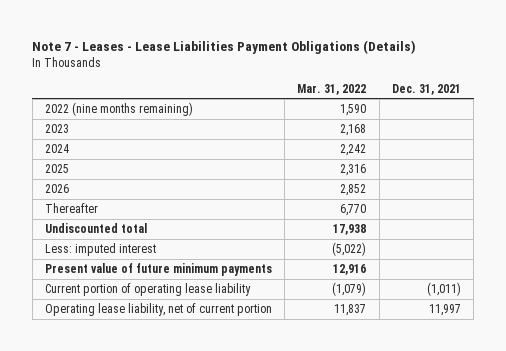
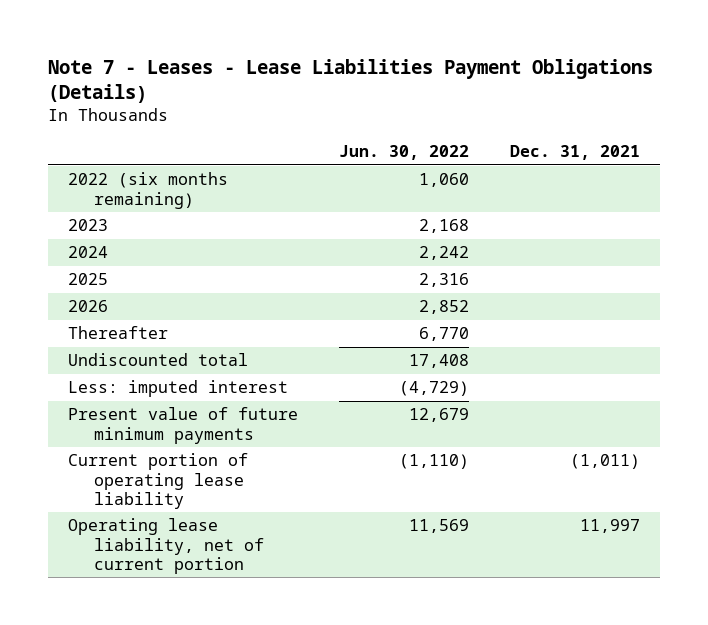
- | Mar. 31, 2022 | Dec. 31, 2021
+ | Jun. 30, 2022 | Dec. 31, 2021
- 2022 (nine months remaining) | 1,590 |
+ 2022 (six months remaining) | 1,060 |

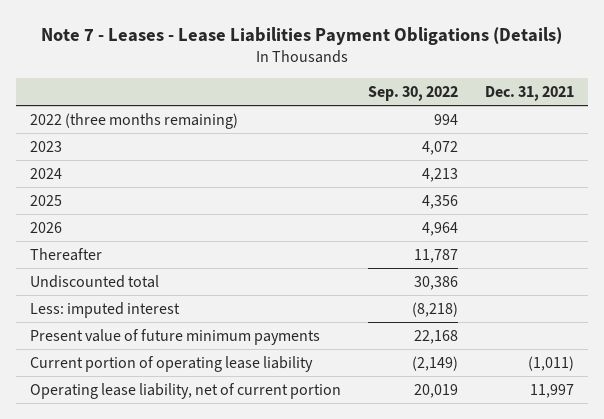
- | Jun. 30, 2022 | Dec. 31, 2021
+ | Sep. 30, 2022 | Dec. 31, 2021
- 2022 (six months remaining) | 1,060 |
+ 2022 (three months remaining) | 994 |

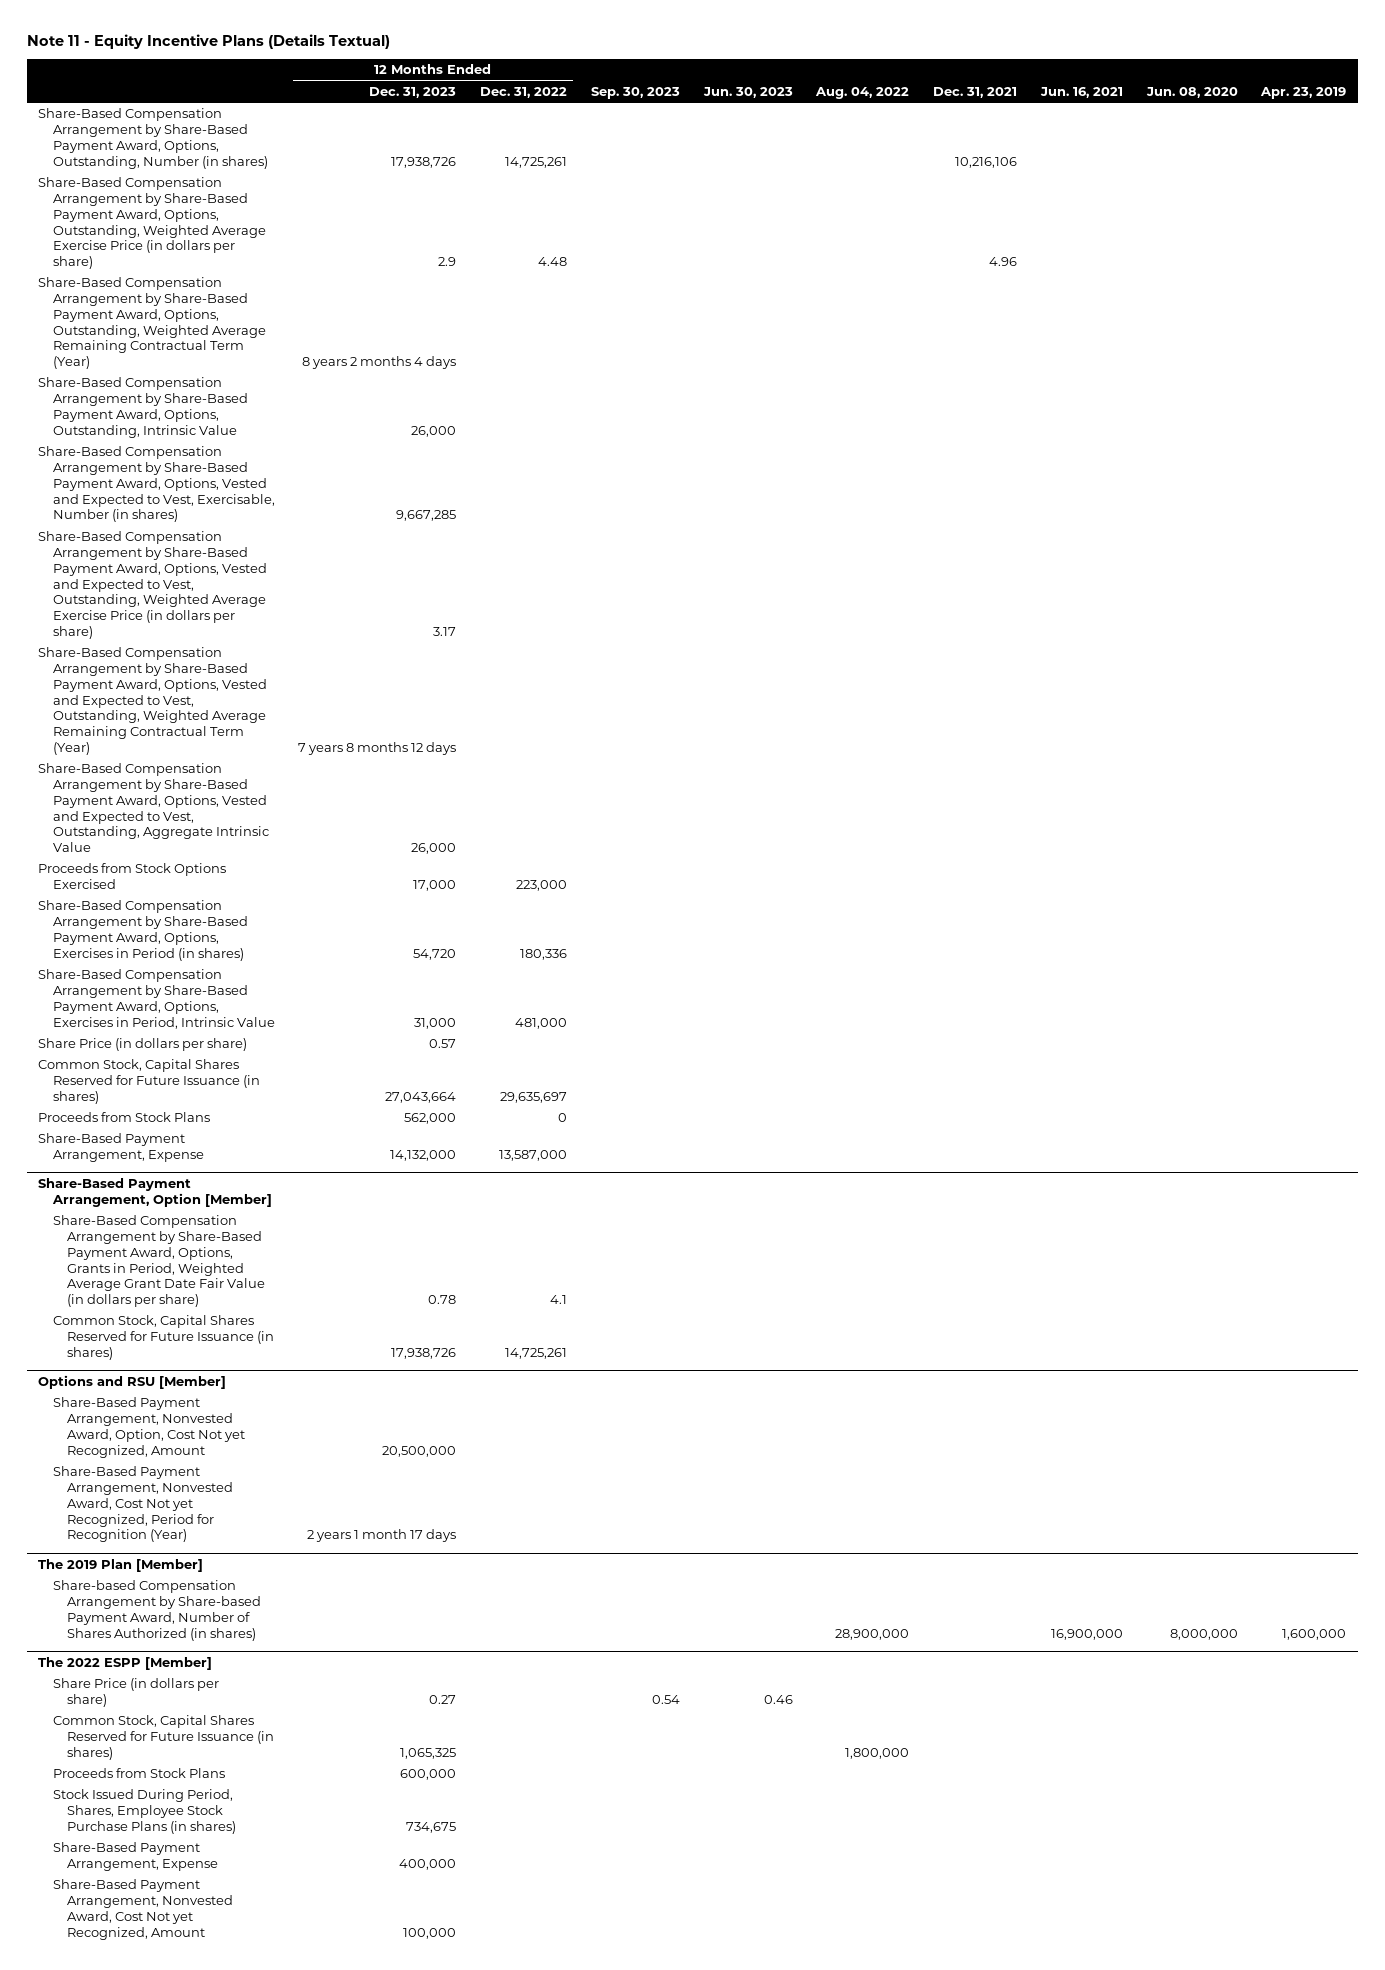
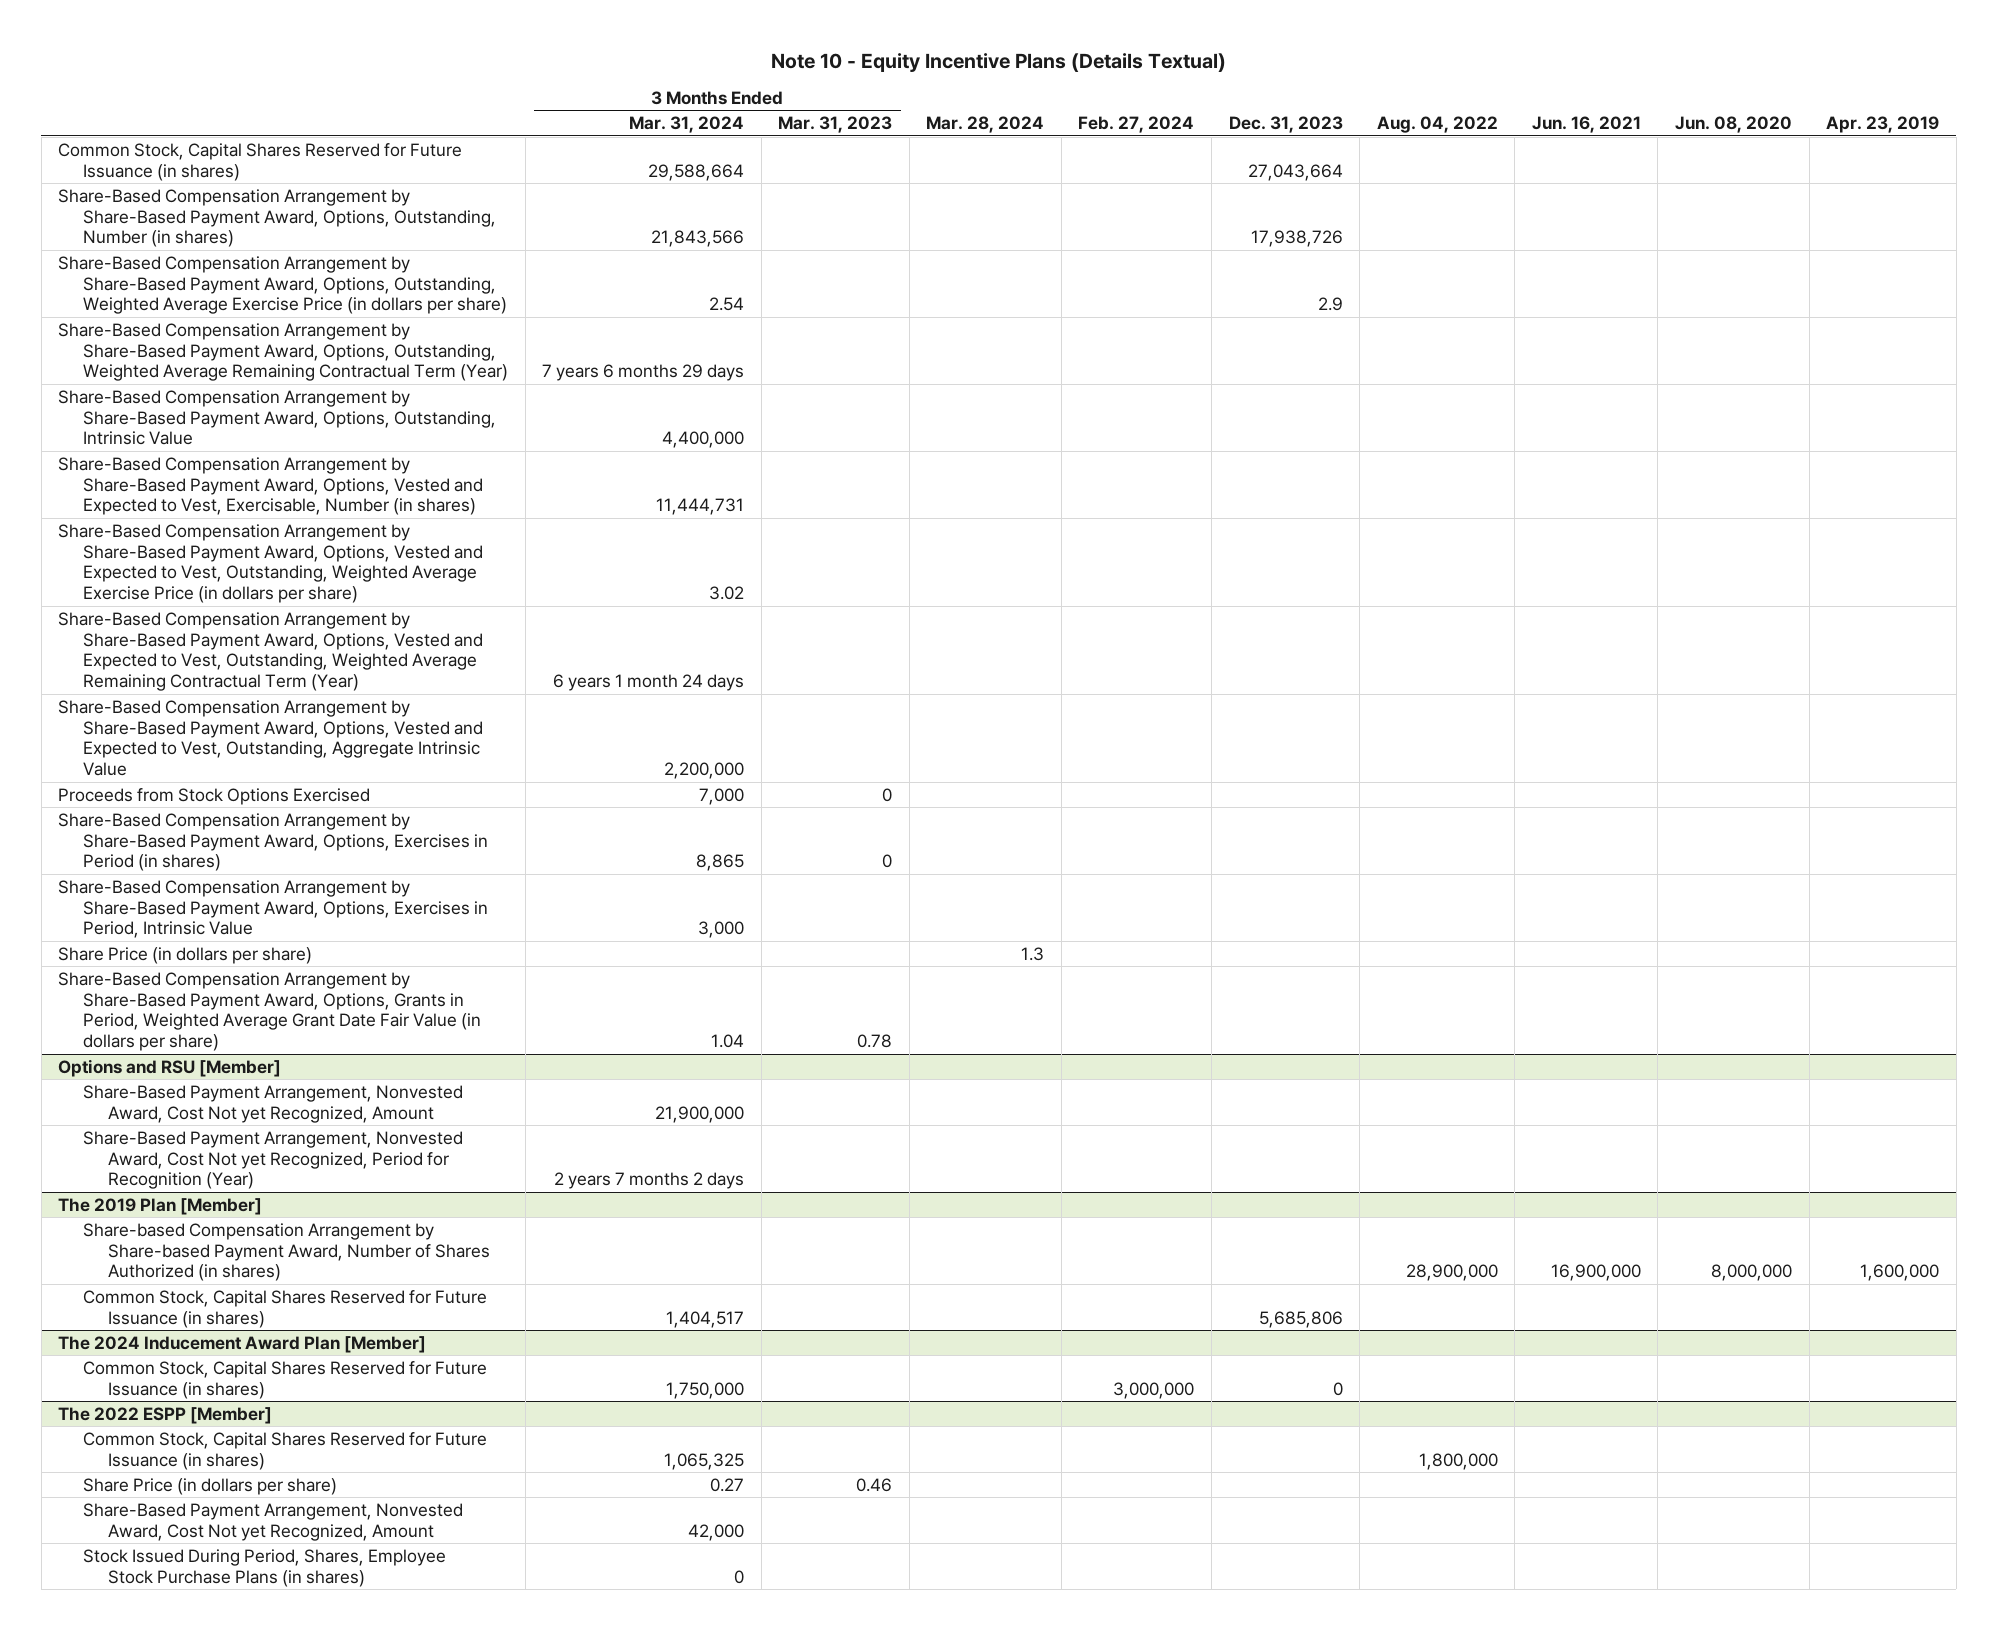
- Note 11 - Equity Incentive Plans (Details Textual)
+ Note 10 - Equity Incentive Plans (Details Textual)
- | 12 Months Ended Dec. 31, 2023 | 12 Months Ended Dec. 31, 2022 | Sep. 30, 2023 | Jun. 30, 2023 | Aug. 04, 2022 | Dec. 31, 2021 | Jun. 16, 2021 | Jun. 08, 2020 | Apr. 23, 2019
+ | 3 Months Ended Mar. 31, 2024 | 3 Months Ended Mar. 31, 2023 | Mar. 28, 2024 | Feb. 27, 2024 | Dec. 31, 2023 | Aug. 04, 2022 | Jun. 16, 2021 | Jun. 08, 2020 | Apr. 23, 2019
moved up: Common Stock, Capital Shares Reserved for Future Issuance (in shares) | 29,588,664 | | | | 27,043,664 | | | |
- Proceeds from Stock Plans | 562,000 | 0 | | | | | | |
- Share-Based Payment Arrangement, Expense | 14,132,000 | 13,587,000 | | | | | | |
- Share-Based Payment Arrangement, Option [Member]
- Share-Based Compensation Arrangement by Share-Based Payment Award, Options, Grants in Period, Weighted Average Grant Date Fair Value (in dollars per share) | 0.78 | 4.1 | | | | | | |
- Common Stock, Capital Shares Reserved for Future Issuance (in shares) | 17,938,726 | 14,725,261 | | | | | | |
+ Share-Based Compensation Arrangement by Share-Based Payment Award, Options, Grants in Period, Weighted Average Grant Date Fair Value (in dollars per share) | 1.04 | 0.78 | | | | | | |
@ Options and RSU [Member]
- Share-Based Payment Arrangement, Nonvested Award, Option, Cost Not yet Recognized, Amount | 20,500,000 | | | | | | | |
+ Share-Based Payment Arrangement, Nonvested Award, Cost Not yet Recognized, Amount | 21,900,000 | | | | | | | |
@ The 2019 Plan [Member]
+ Common Stock, Capital Shares Reserved for Future Issuance (in shares) | 1,404,517 | | | | 5,685,806 | | | |
+ The 2024 Inducement Award Plan [Member]
+ Common Stock, Capital Shares Reserved for Future Issuance (in shares) | 1,750,000 | | | 3,000,000 | 0 | | | |
@ The 2022 ESPP [Member]
- Proceeds from Stock Plans | 600,000 | | | | | | | |
- Share-Based Payment Arrangement, Expense | 400,000 | | | | | | | |
moved down: Share Price (in dollars per share) | 0.27 | 0.46 | | | | | | |
moved down: Stock Issued During Period, Shares, Employee Stock Purchase Plans (in shares) | 0 | | | | | | | |

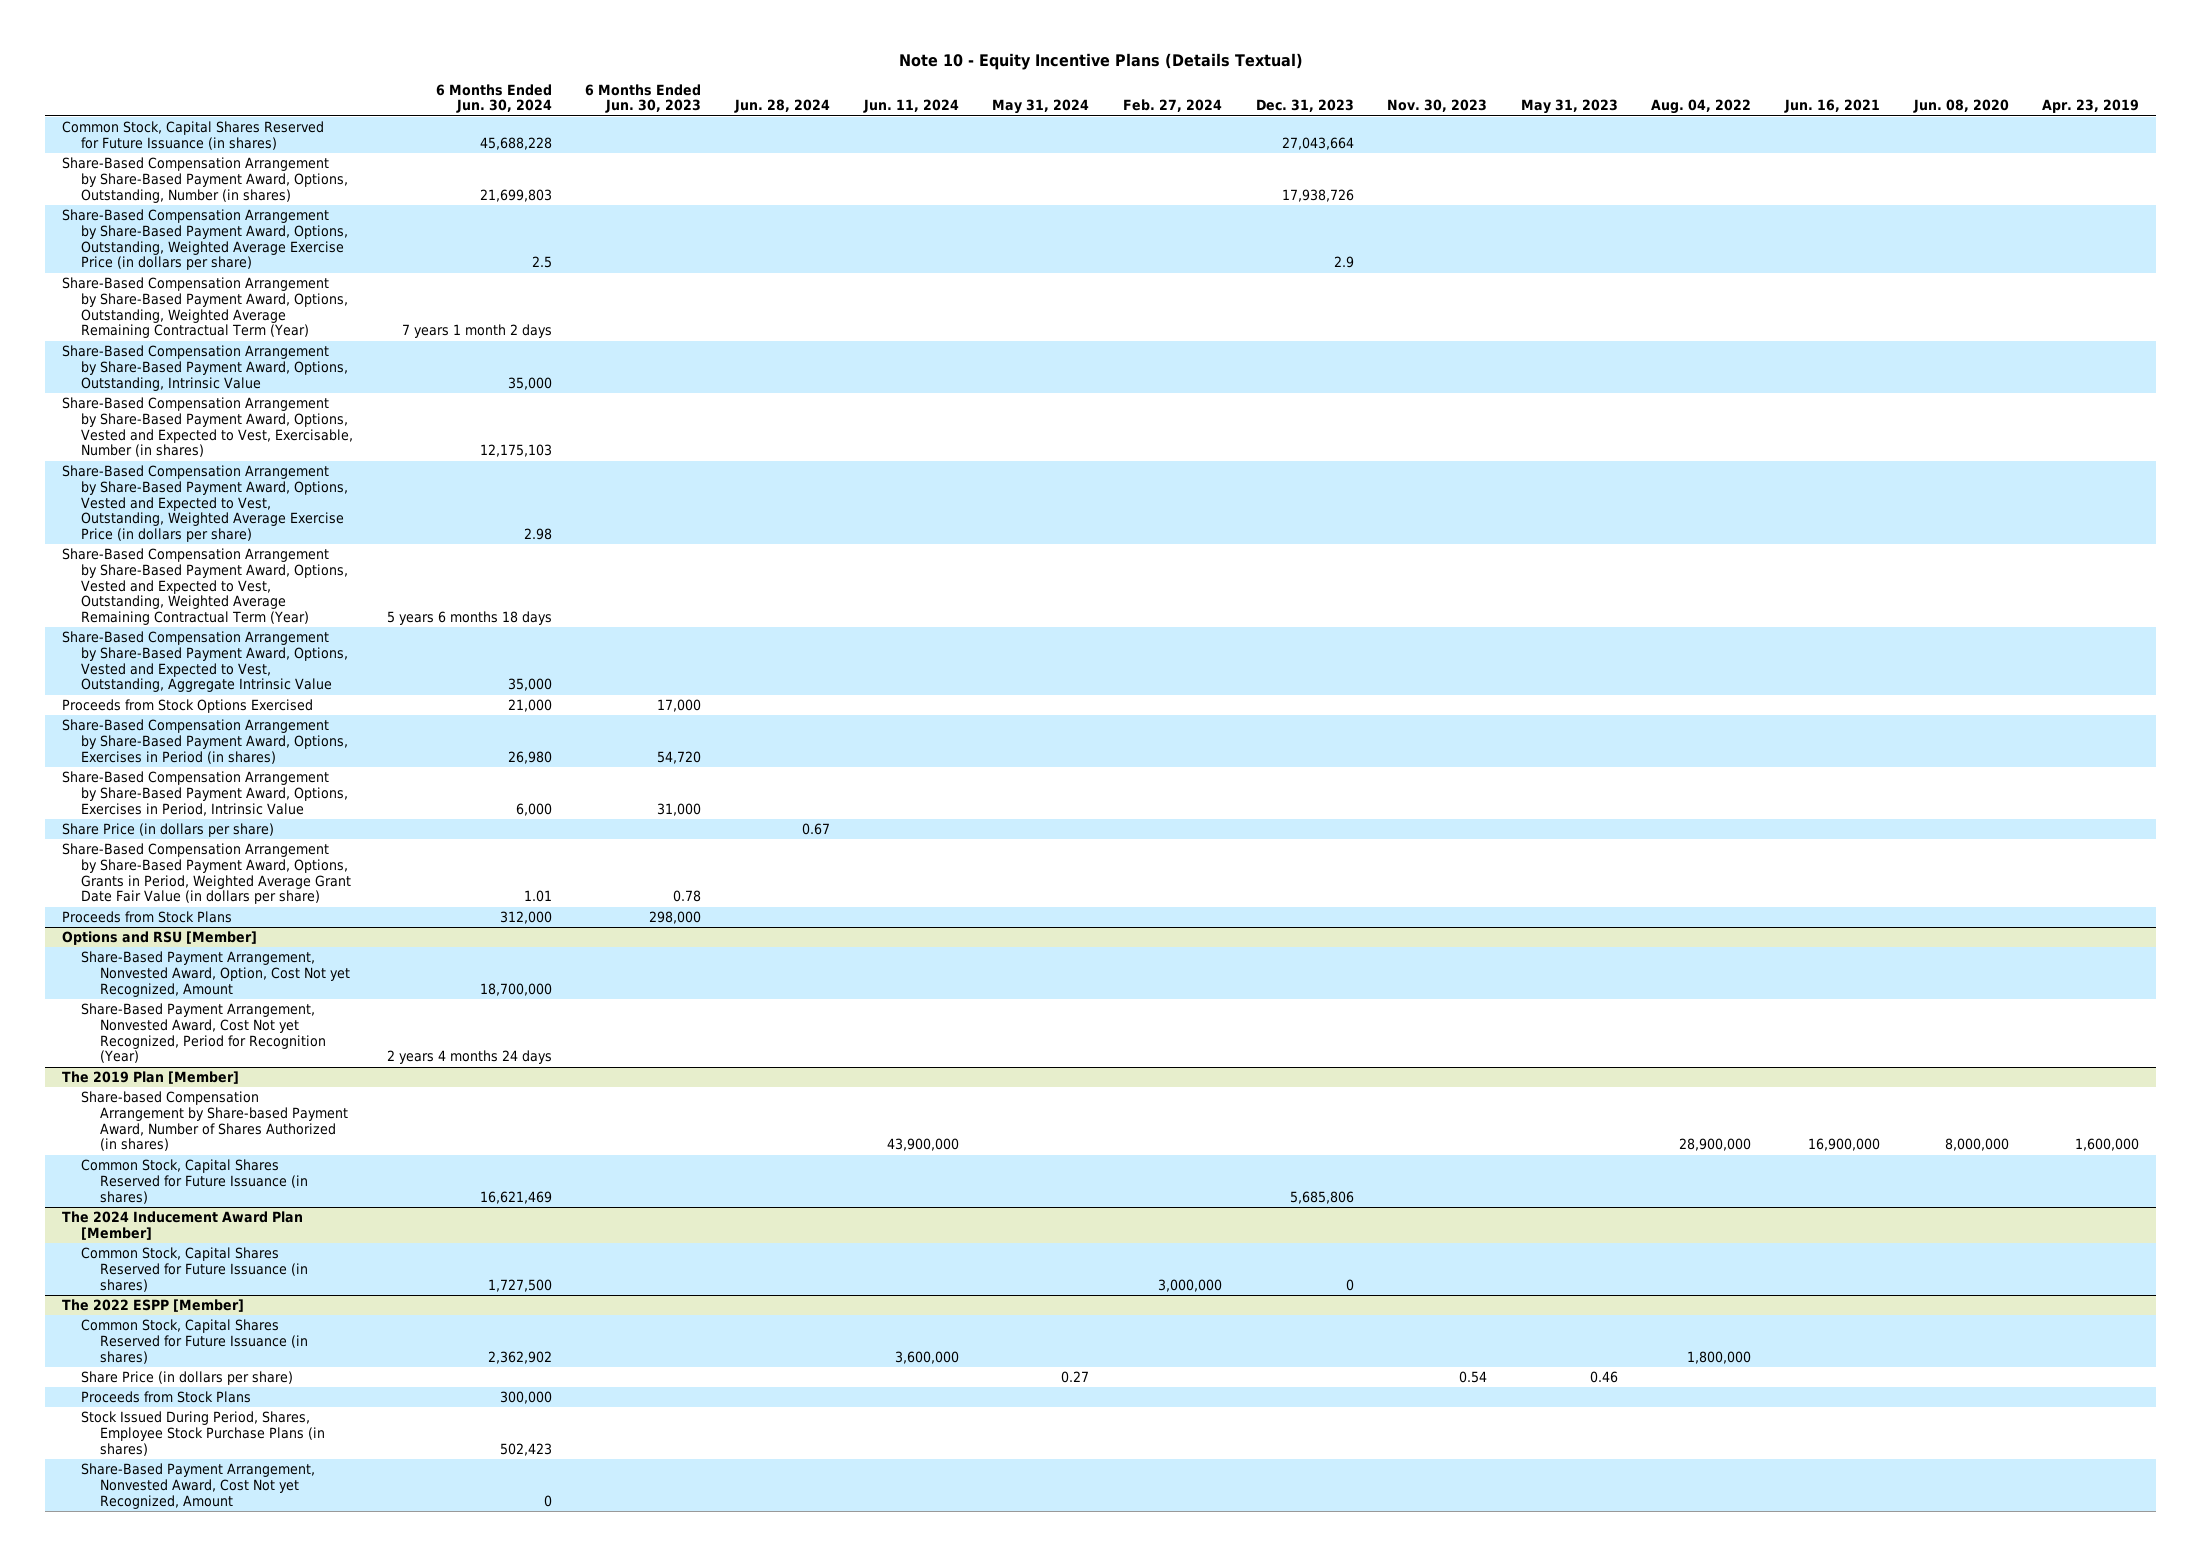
- | 3 Months Ended Mar. 31, 2024 | 3 Months Ended Mar. 31, 2023 | Mar. 28, 2024 | Feb. 27, 2024 | Dec. 31, 2023 | Aug. 04, 2022 | Jun. 16, 2021 | Jun. 08, 2020 | Apr. 23, 2019
+ | 6 Months Ended Jun. 30, 2024 | 6 Months Ended Jun. 30, 2023 | Jun. 28, 2024 | Jun. 11, 2024 | May 31, 2024 | Feb. 27, 2024 | Dec. 31, 2023 | Nov. 30, 2023 | May 31, 2023 | Aug. 04, 2022 | Jun. 16, 2021 | Jun. 08, 2020 | Apr. 23, 2019
+ Proceeds from Stock Plans | 312,000 | 298,000 | | | | | | | | | | |
@ Options and RSU [Member]
- Share-Based Payment Arrangement, Nonvested Award, Cost Not yet Recognized, Amount | 21,900,000 | | | | | | | |
+ Share-Based Payment Arrangement, Nonvested Award, Option, Cost Not yet Recognized, Amount | 18,700,000 | | | | | | | | | | | |
@ The 2022 ESPP [Member]
+ Proceeds from Stock Plans | 300,000 | | | | | | | | | | | |
moved down: Share-Based Payment Arrangement, Nonvested Award, Cost Not yet Recognized, Amount | 0 | | | | | | | | | | | |

